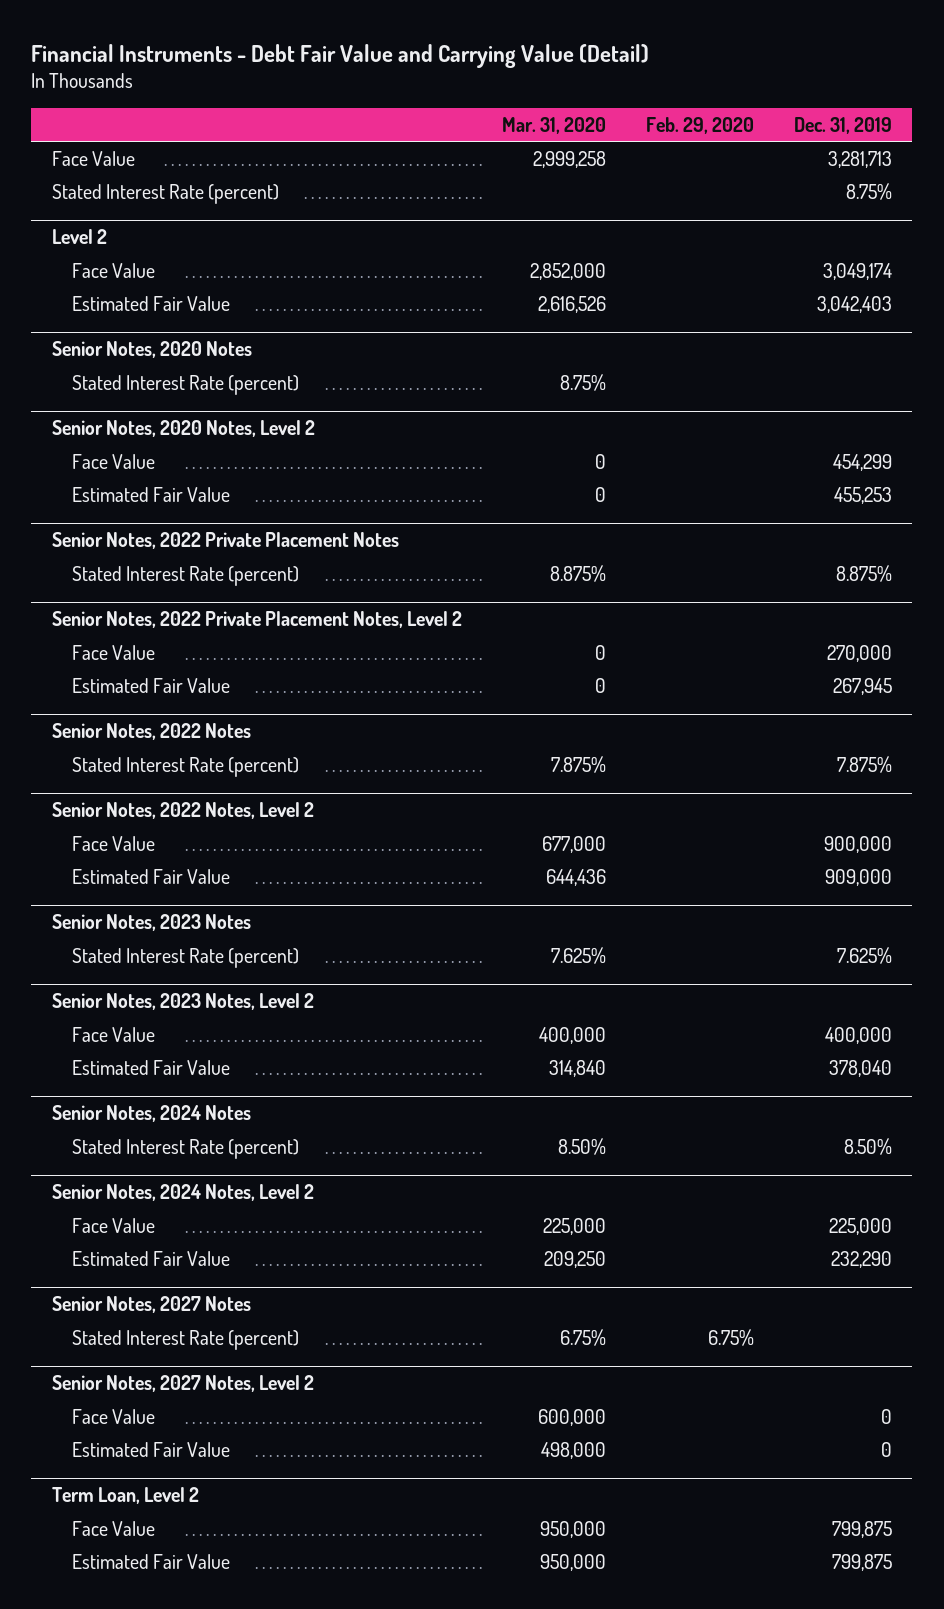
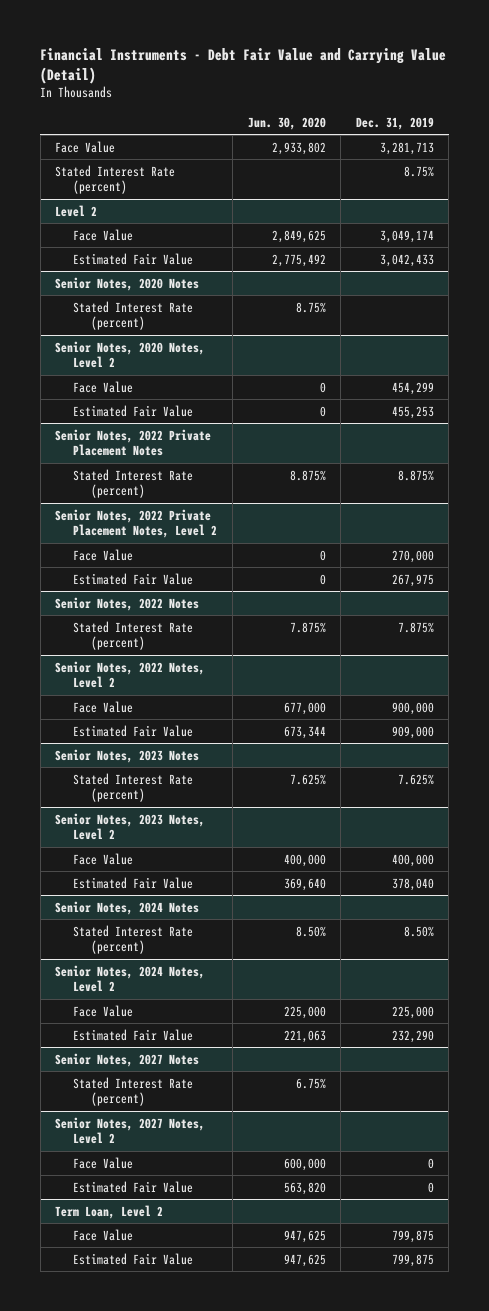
- | Mar. 31, 2020 | Feb. 29, 2020 | Dec. 31, 2019
+ | Jun. 30, 2020 | Dec. 31, 2019
@ Level 2
- Estimated Fair Value | 2,616,526 | | 3,042,403
+ Estimated Fair Value | 2,775,492 | 3,042,433
@ Senior Notes, 2022 Private Placement Notes, Level 2
- Estimated Fair Value | 0 | | 267,945
+ Estimated Fair Value | 0 | 267,975

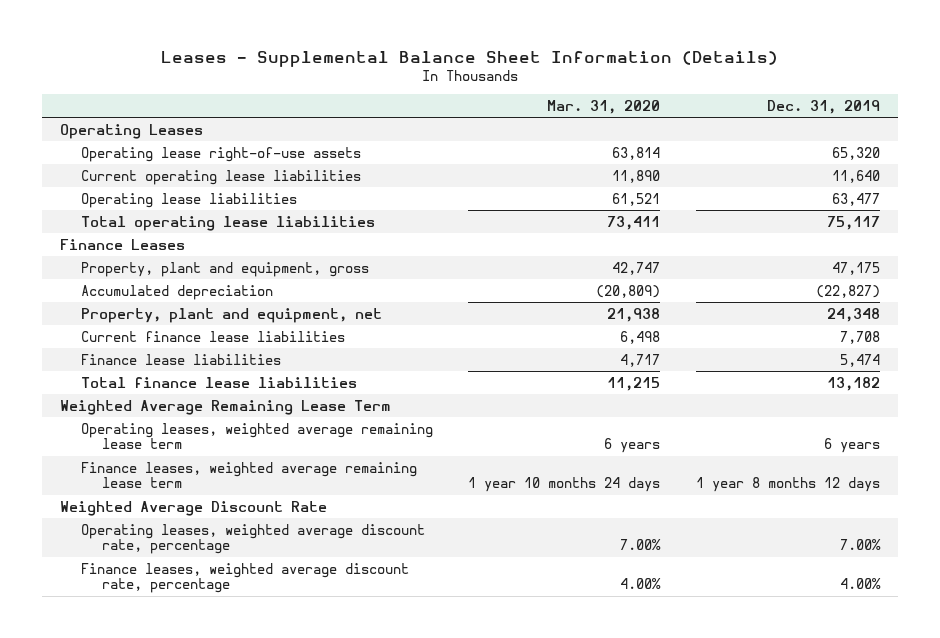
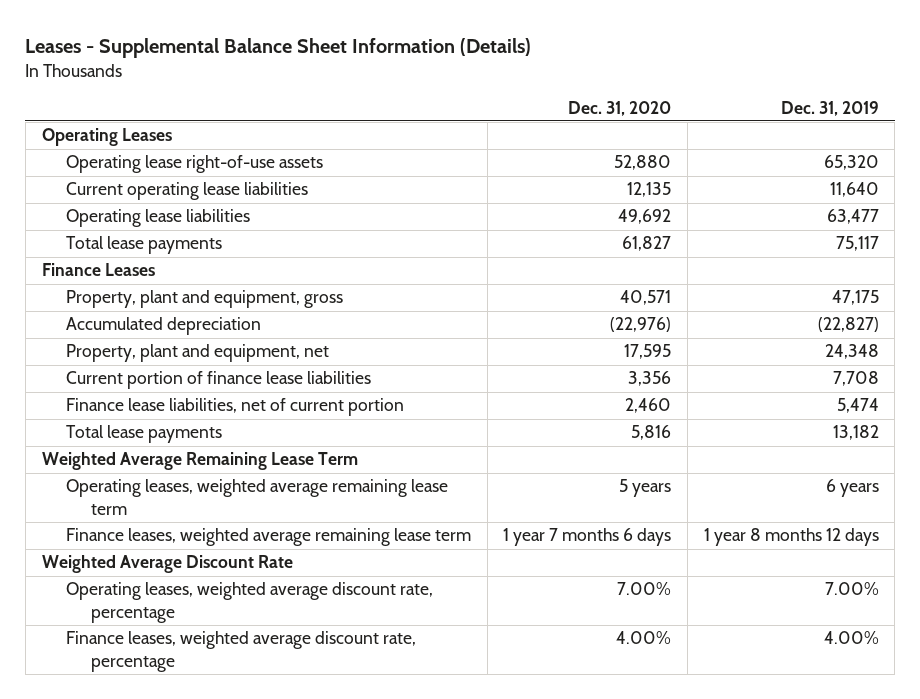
- | Mar. 31, 2020 | Dec. 31, 2019
+ | Dec. 31, 2020 | Dec. 31, 2019
- Total operating lease liabilities | 73,411 | 75,117
+ Total lease payments | 61,827 | 75,117
- Current finance lease liabilities | 6,498 | 7,708
- Finance lease liabilities | 4,717 | 5,474
- Total finance lease liabilities | 11,215 | 13,182
+ Current portion of finance lease liabilities | 3,356 | 7,708
+ Finance lease liabilities, net of current portion | 2,460 | 5,474
+ Total lease payments | 5,816 | 13,182

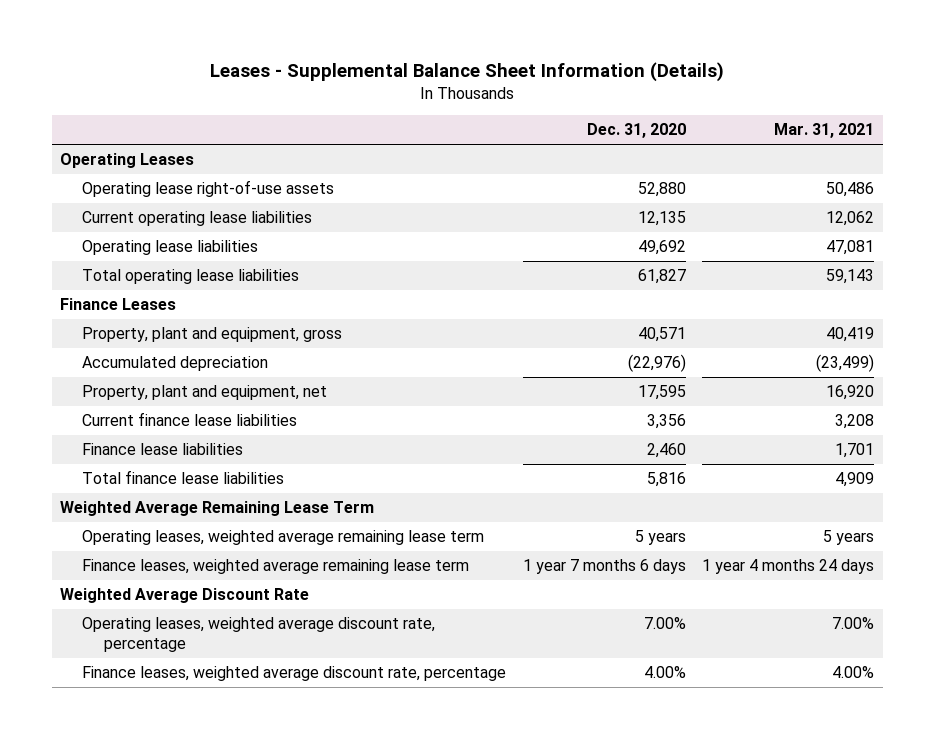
- | Dec. 31, 2020 | Dec. 31, 2019
+ | Dec. 31, 2020 | Mar. 31, 2021
- Total lease payments | 61,827 | 75,117
+ Total operating lease liabilities | 61,827 | 59,143
- Current portion of finance lease liabilities | 3,356 | 7,708
- Finance lease liabilities, net of current portion | 2,460 | 5,474
- Total lease payments | 5,816 | 13,182
+ Current finance lease liabilities | 3,356 | 3,208
+ Finance lease liabilities | 2,460 | 1,701
+ Total finance lease liabilities | 5,816 | 4,909

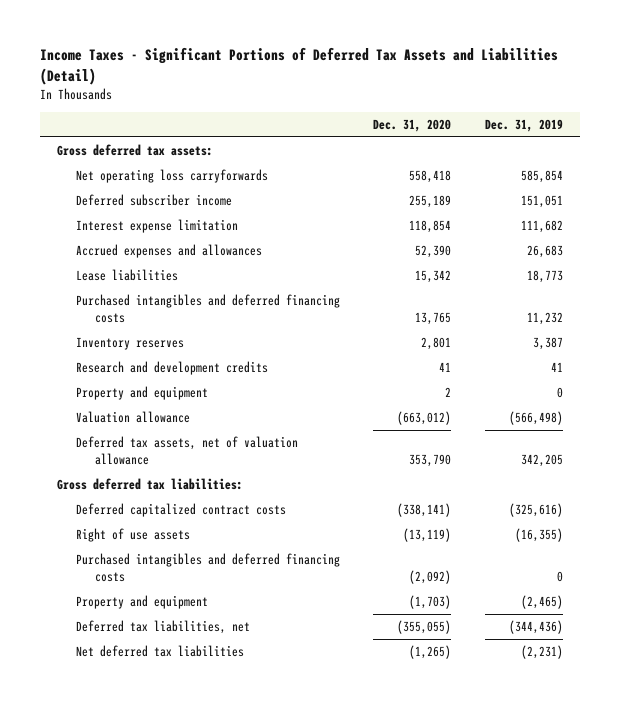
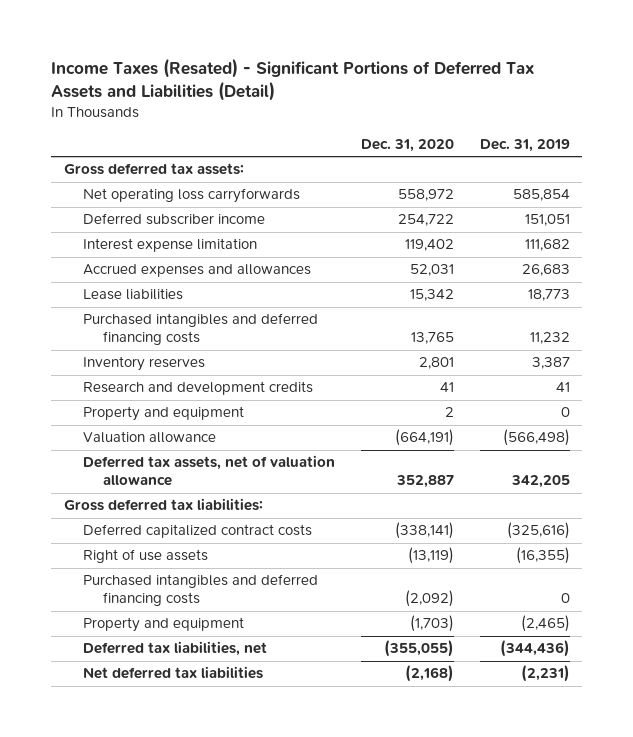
- Income Taxes - Significant Portions of Deferred Tax Assets and Liabilities (Detail)
+ Income Taxes (Resated) - Significant Portions of Deferred Tax Assets and Liabilities (Detail)
- Net operating loss carryforwards | 558,418 | 585,854
- Deferred subscriber income | 255,189 | 151,051
- Interest expense limitation | 118,854 | 111,682
- Accrued expenses and allowances | 52,390 | 26,683
+ Net operating loss carryforwards | 558,972 | 585,854
+ Deferred subscriber income | 254,722 | 151,051
+ Interest expense limitation | 119,402 | 111,682
+ Accrued expenses and allowances | 52,031 | 26,683
- Valuation allowance | (663,012) | (566,498)
- Deferred tax assets, net of valuation allowance | 353,790 | 342,205
+ Valuation allowance | (664,191) | (566,498)
+ Deferred tax assets, net of valuation allowance | 352,887 | 342,205
- Net deferred tax liabilities | (1,265) | (2,231)
+ Net deferred tax liabilities | (2,168) | (2,231)

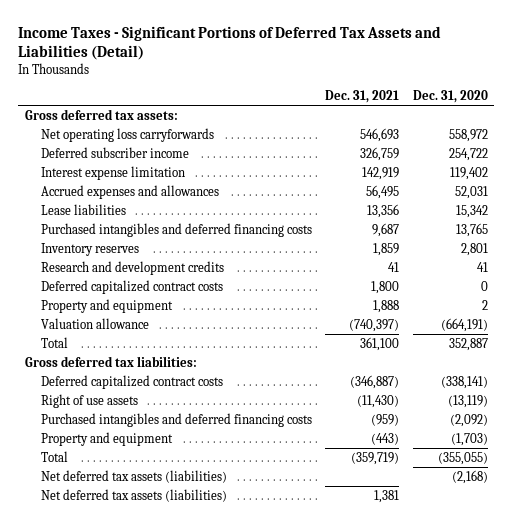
- Income Taxes (Resated) - Significant Portions of Deferred Tax Assets and Liabilities (Detail)
+ Income Taxes - Significant Portions of Deferred Tax Assets and Liabilities (Detail)
- | Dec. 31, 2020 | Dec. 31, 2019
+ | Dec. 31, 2021 | Dec. 31, 2020
+ Deferred capitalized contract costs | 1,800 | 0
- Deferred tax assets, net of valuation allowance | 352,887 | 342,205
+ Total | 361,100 | 352,887
- Deferred tax liabilities, net | (355,055) | (344,436)
- Net deferred tax liabilities | (2,168) | (2,231)
+ Total | (359,719) | (355,055)
+ Net deferred tax assets (liabilities) | | (2,168)
+ Net deferred tax assets (liabilities) | 1,381 |

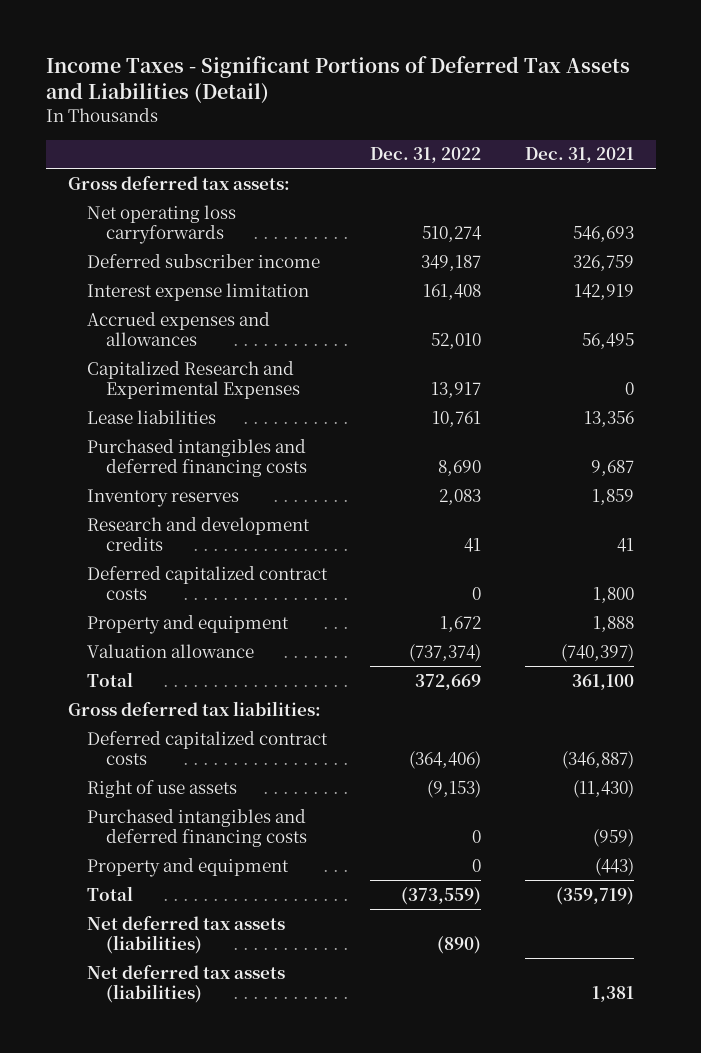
- | Dec. 31, 2021 | Dec. 31, 2020
+ | Dec. 31, 2022 | Dec. 31, 2021
+ Capitalized Research and Experimental Expenses | 13,917 | 0

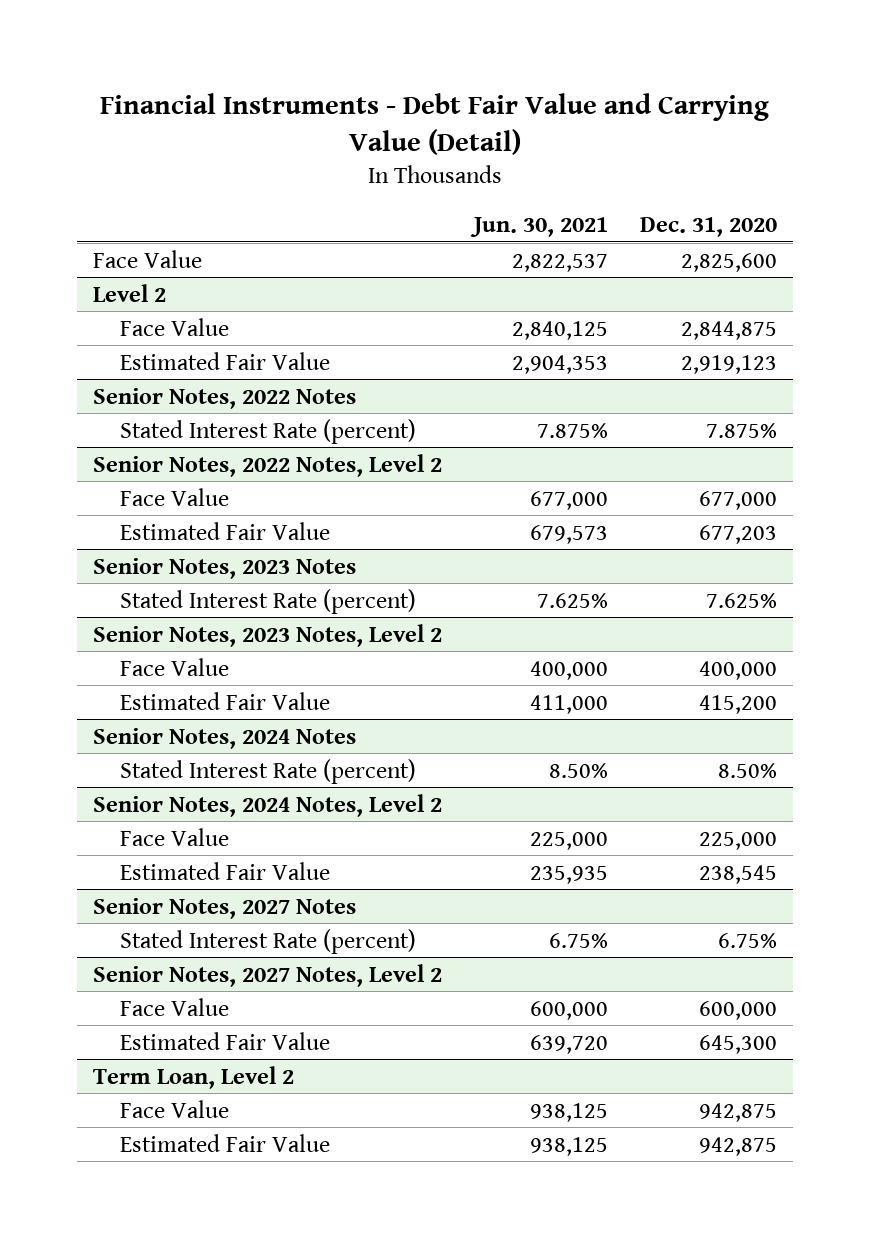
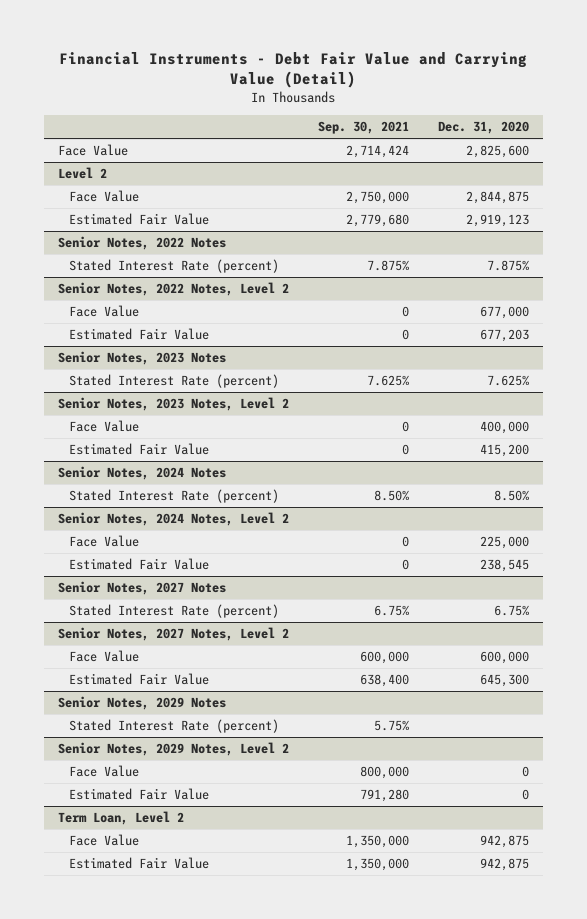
- | Jun. 30, 2021 | Dec. 31, 2020
+ | Sep. 30, 2021 | Dec. 31, 2020
+ Senior Notes, 2029 Notes
+ Stated Interest Rate (percent) | 5.75% |
+ Senior Notes, 2029 Notes, Level 2
+ Face Value | 800,000 | 0
+ Estimated Fair Value | 791,280 | 0

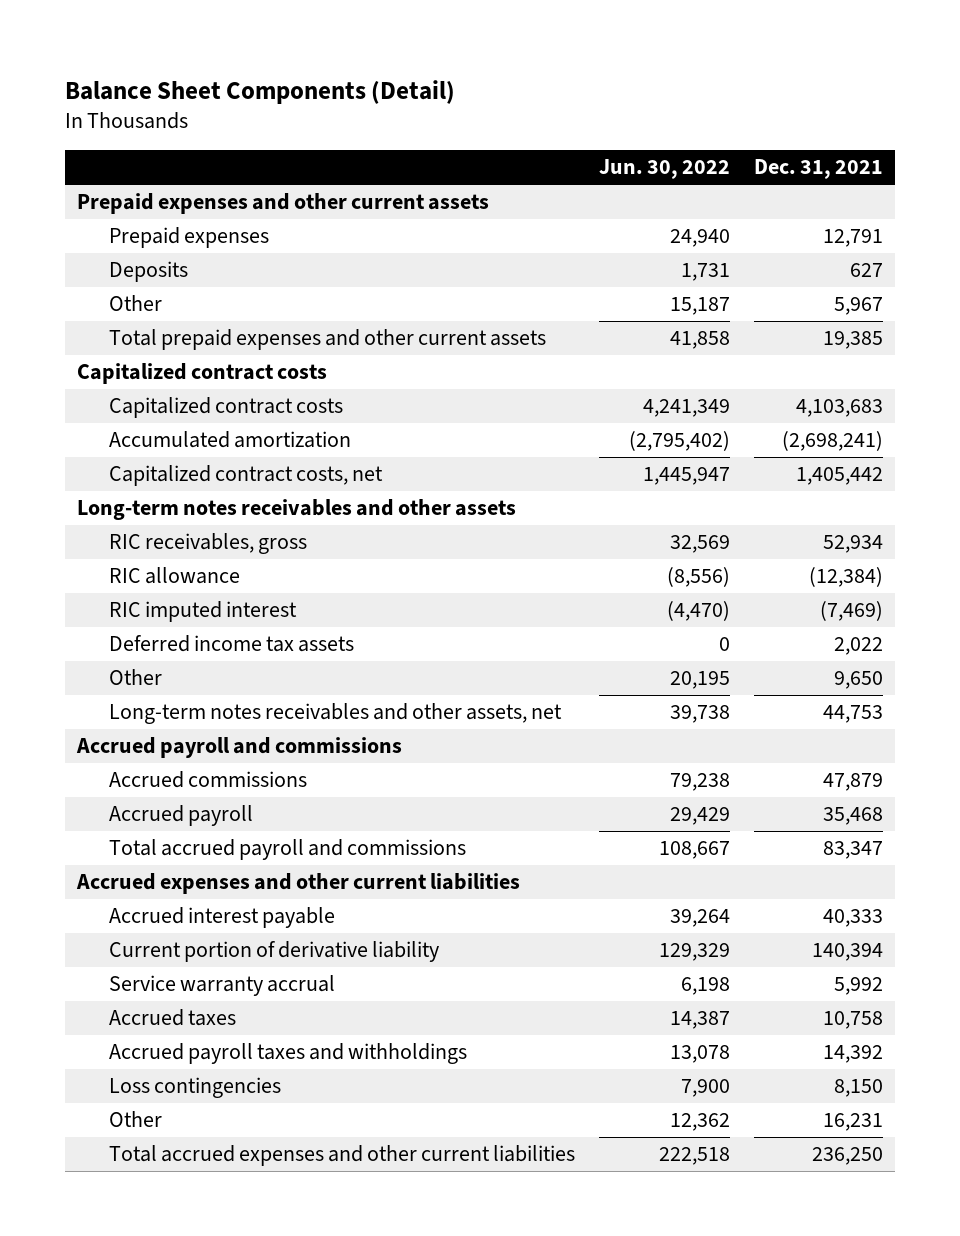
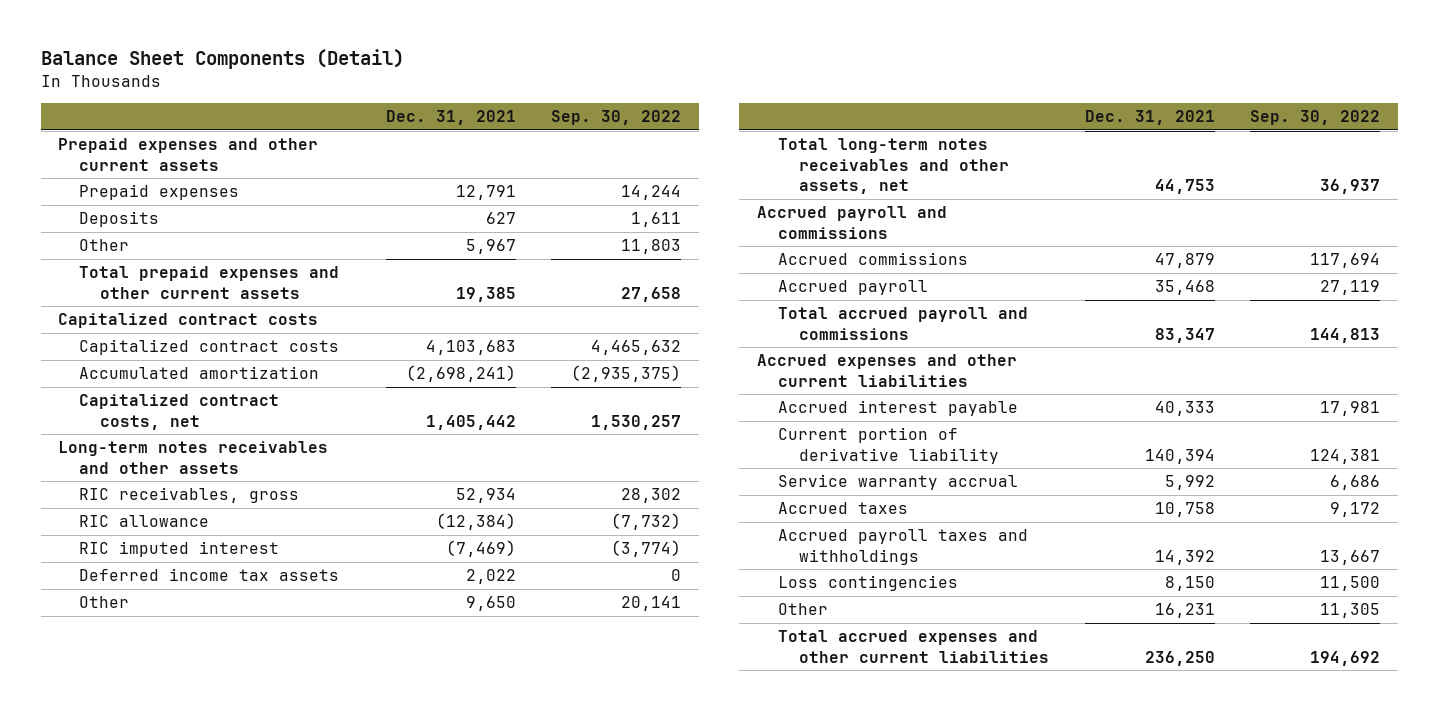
- | Jun. 30, 2022 | Dec. 31, 2021
+ | Dec. 31, 2021 | Sep. 30, 2022
- Long-term notes receivables and other assets, net | 39,738 | 44,753
+ Total long-term notes receivables and other assets, net | 44,753 | 36,937

